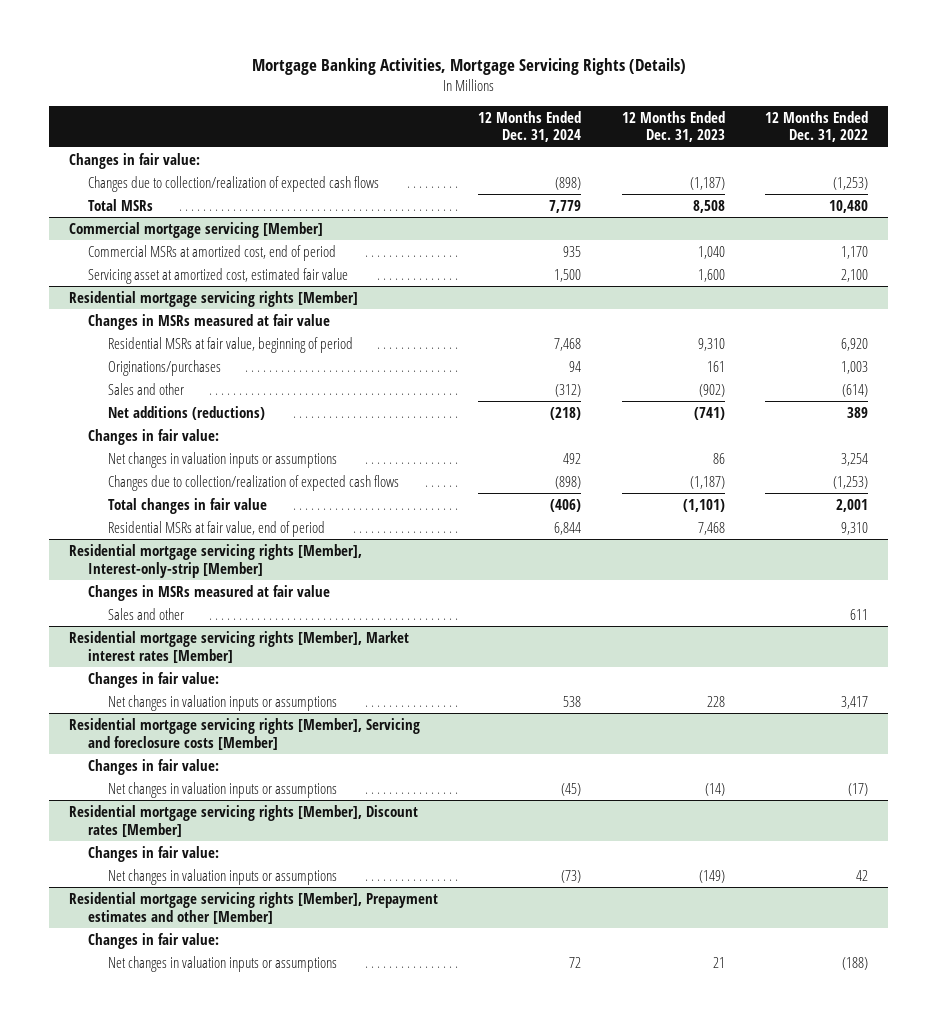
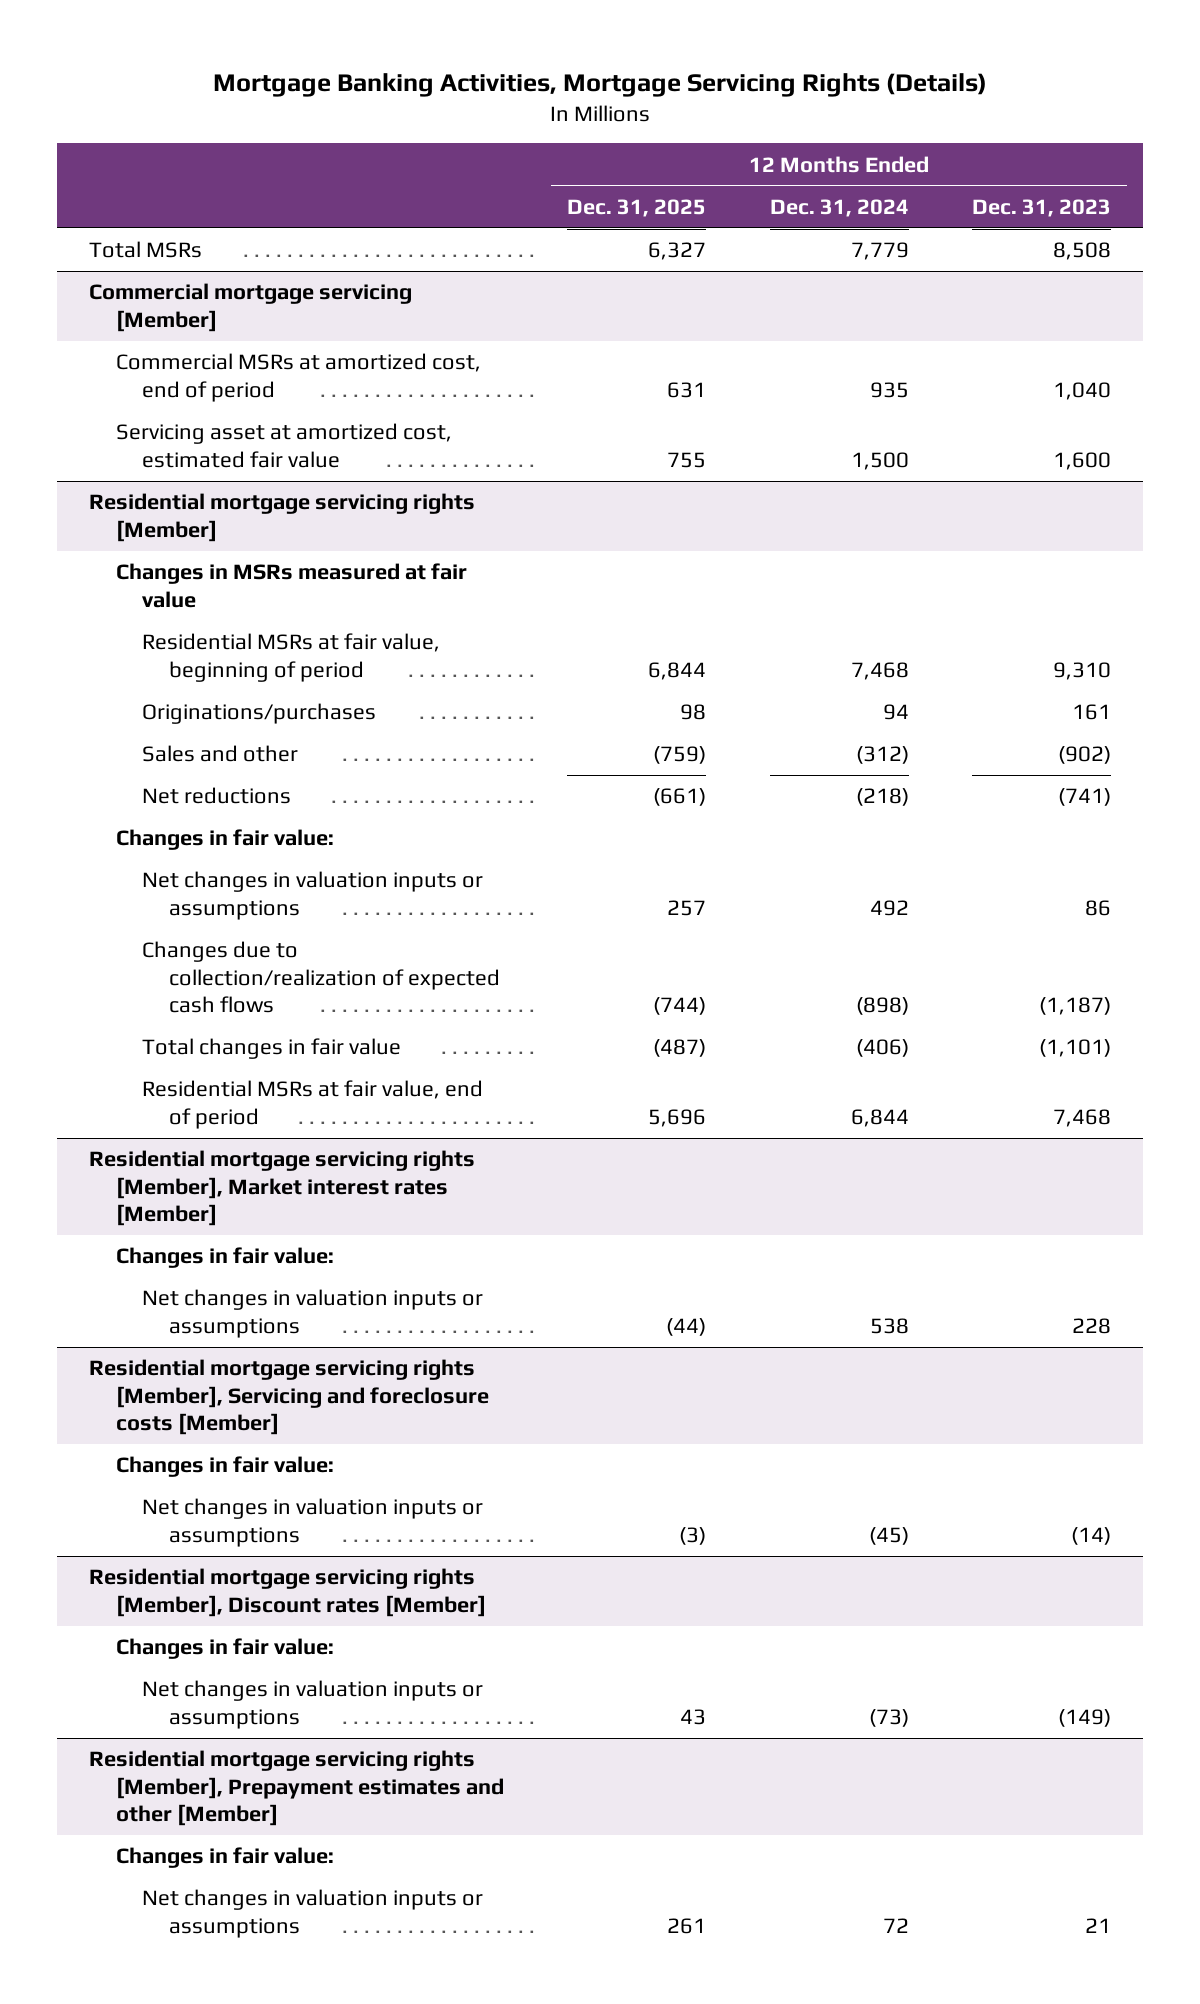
- | 12 Months Ended Dec. 31, 2024 | 12 Months Ended Dec. 31, 2023 | 12 Months Ended Dec. 31, 2022
+ | 12 Months Ended Dec. 31, 2025 | 12 Months Ended Dec. 31, 2024 | 12 Months Ended Dec. 31, 2023
- Changes in fair value:
- Changes due to collection/realization of expected cash flows | (898) | (1,187) | (1,253)
@ Residential mortgage servicing rights [Member]
- Net additions (reductions) | (218) | (741) | 389
+ Net reductions | (661) | (218) | (741)
- Residential mortgage servicing rights [Member], Interest-only-strip [Member]
- Changes in MSRs measured at fair value
- Sales and other | | | 611

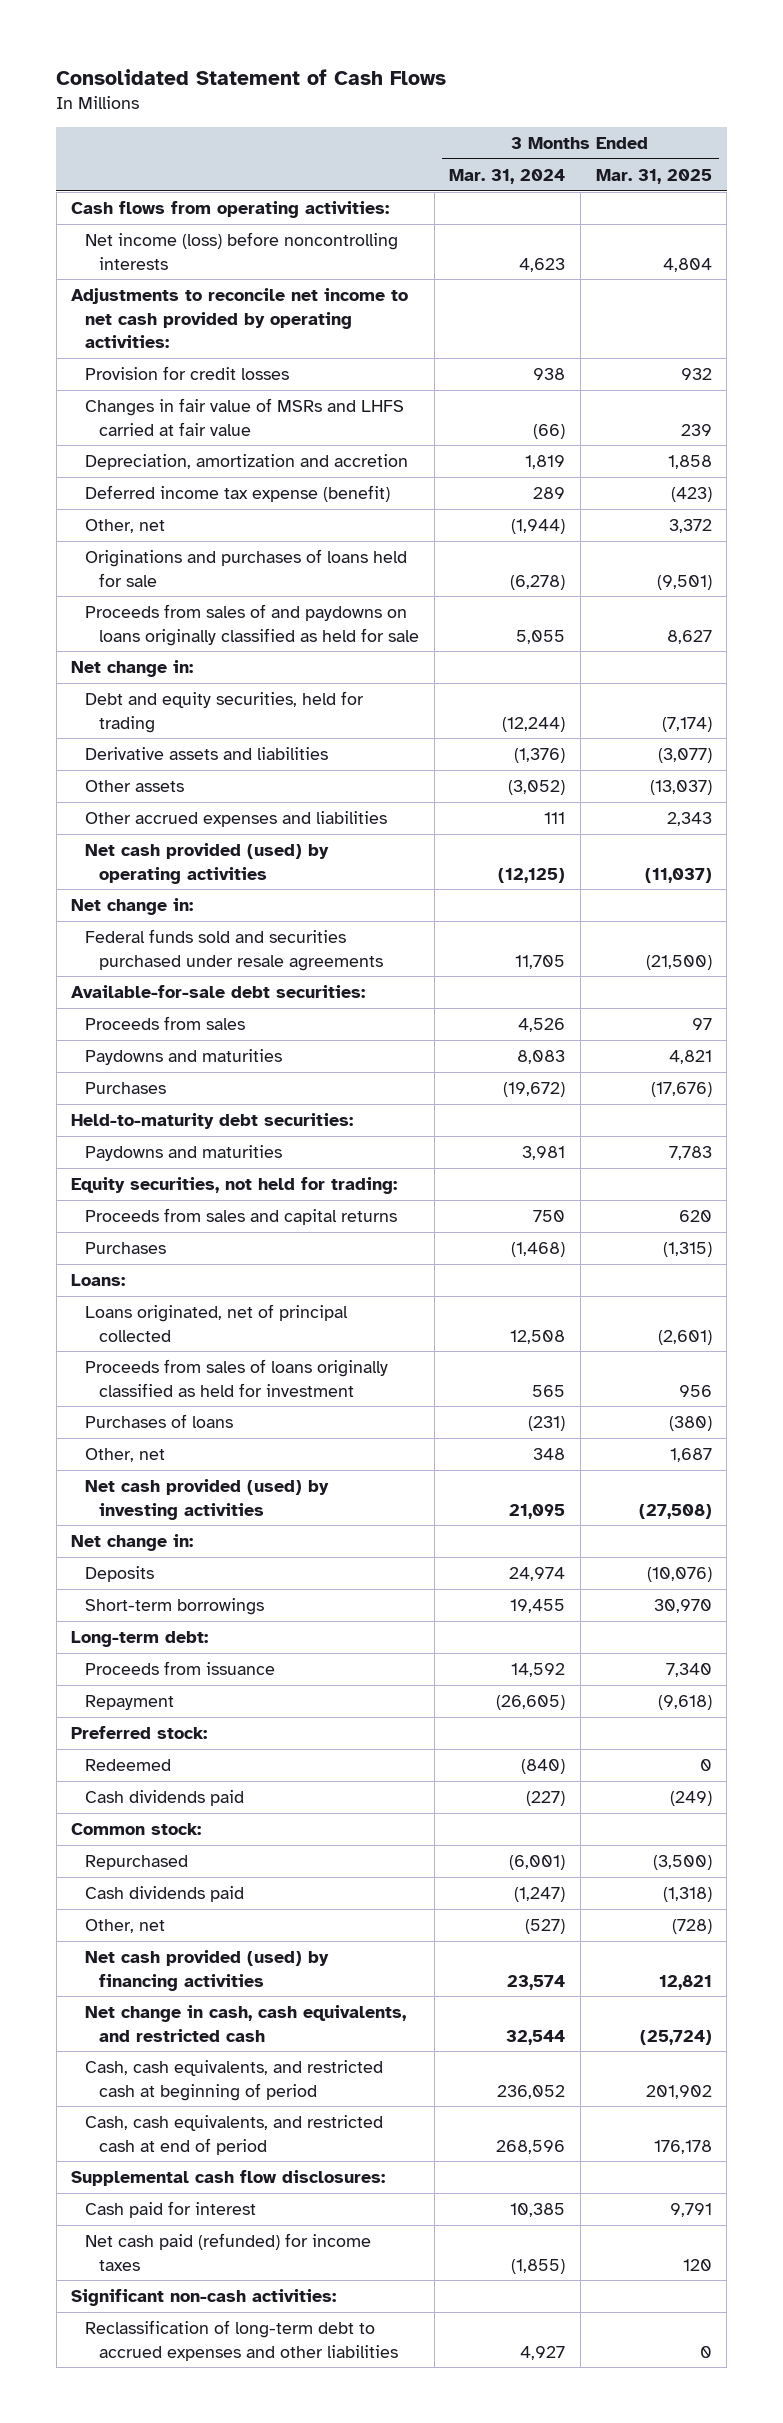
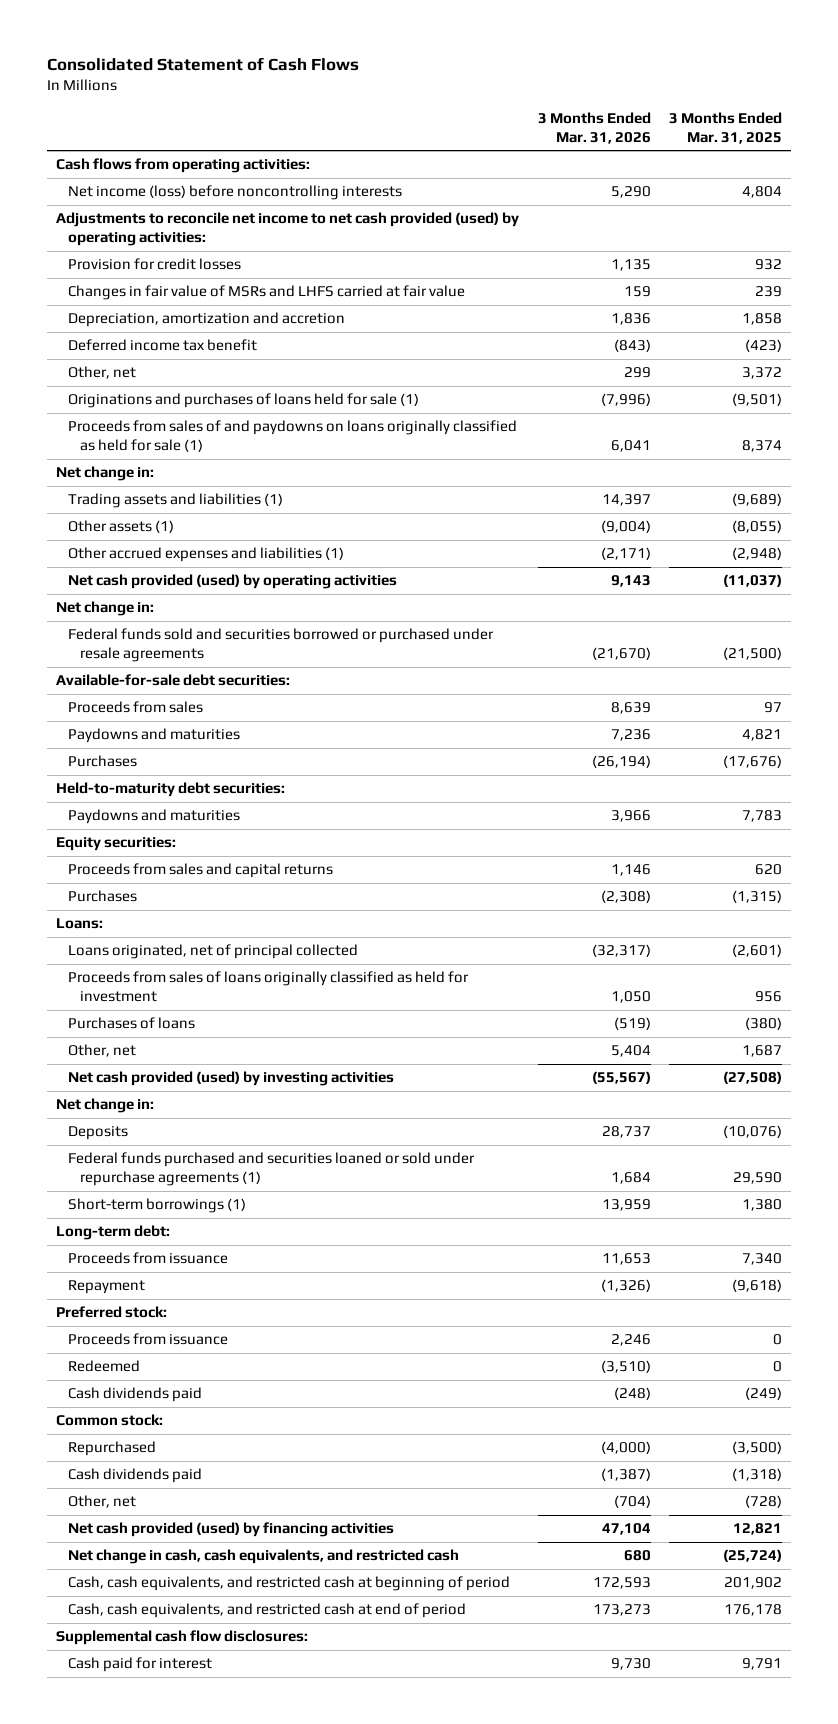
- | 3 Months Ended Mar. 31, 2024 | 3 Months Ended Mar. 31, 2025
+ | 3 Months Ended Mar. 31, 2026 | 3 Months Ended Mar. 31, 2025
- Adjustments to reconcile net income to net cash provided by operating activities:
+ Adjustments to reconcile net income to net cash provided (used) by operating activities:
- Deferred income tax expense (benefit) | 289 | (423)
+ Deferred income tax benefit | (843) | (423)
- Originations and purchases of loans held for sale | (6,278) | (9,501)
- Proceeds from sales of and paydowns on loans originally classified as held for sale | 5,055 | 8,627
+ Originations and purchases of loans held for sale (1) | (7,996) | (9,501)
+ Proceeds from sales of and paydowns on loans originally classified as held for sale (1) | 6,041 | 8,374
- Debt and equity securities, held for trading | (12,244) | (7,174)
- Derivative assets and liabilities | (1,376) | (3,077)
- Other assets | (3,052) | (13,037)
- Other accrued expenses and liabilities | 111 | 2,343
+ Trading assets and liabilities (1) | 14,397 | (9,689)
+ Other assets (1) | (9,004) | (8,055)
+ Other accrued expenses and liabilities (1) | (2,171) | (2,948)
- Federal funds sold and securities purchased under resale agreements | 11,705 | (21,500)
+ Federal funds sold and securities borrowed or purchased under resale agreements | (21,670) | (21,500)
- Equity securities, not held for trading:
+ Equity securities:
- Short-term borrowings | 19,455 | 30,970
+ Federal funds purchased and securities loaned or sold under repurchase agreements (1) | 1,684 | 29,590
+ Short-term borrowings (1) | 13,959 | 1,380
+ Proceeds from issuance | 2,246 | 0
- Net cash paid (refunded) for income taxes | (1,855) | 120
- Significant non-cash activities:
- Reclassification of long-term debt to accrued expenses and other liabilities | 4,927 | 0

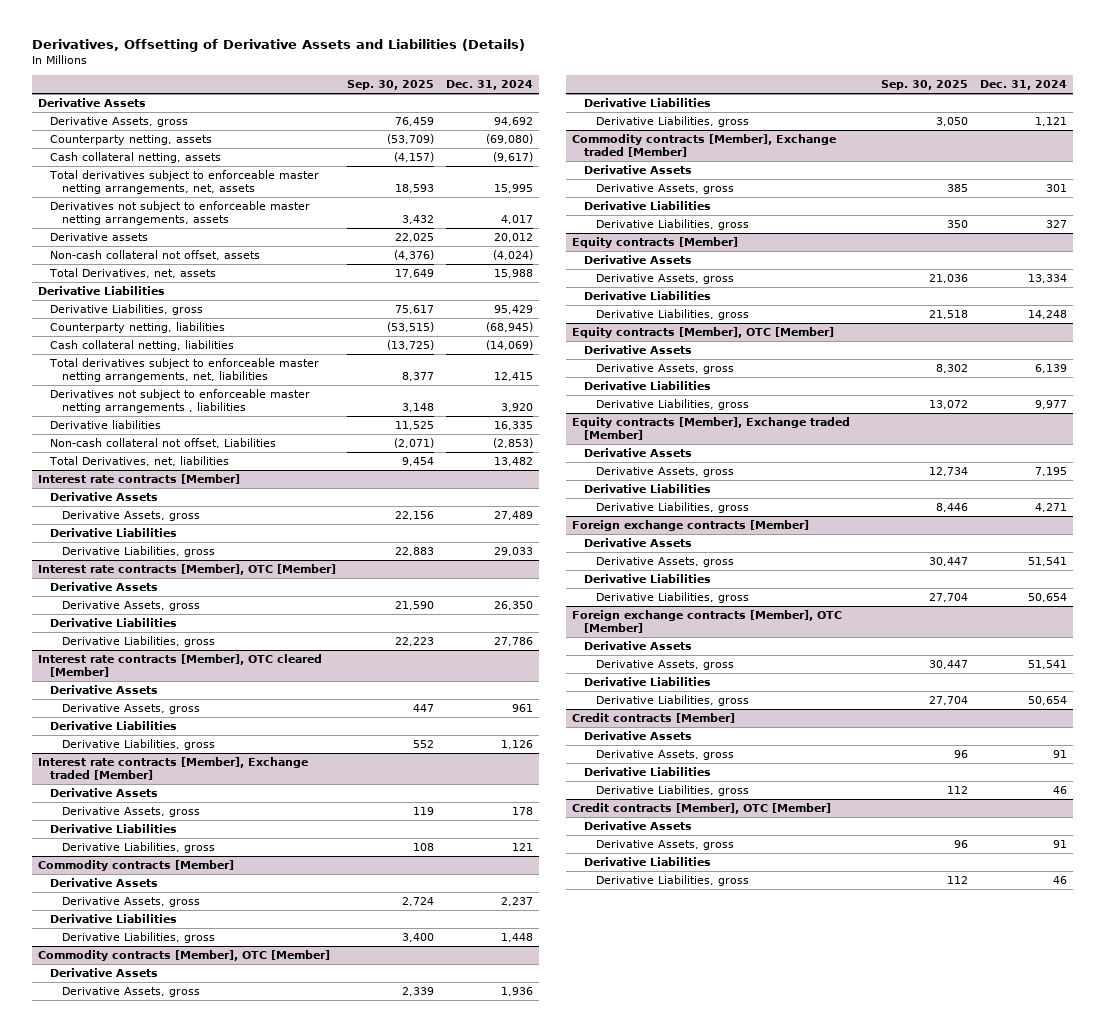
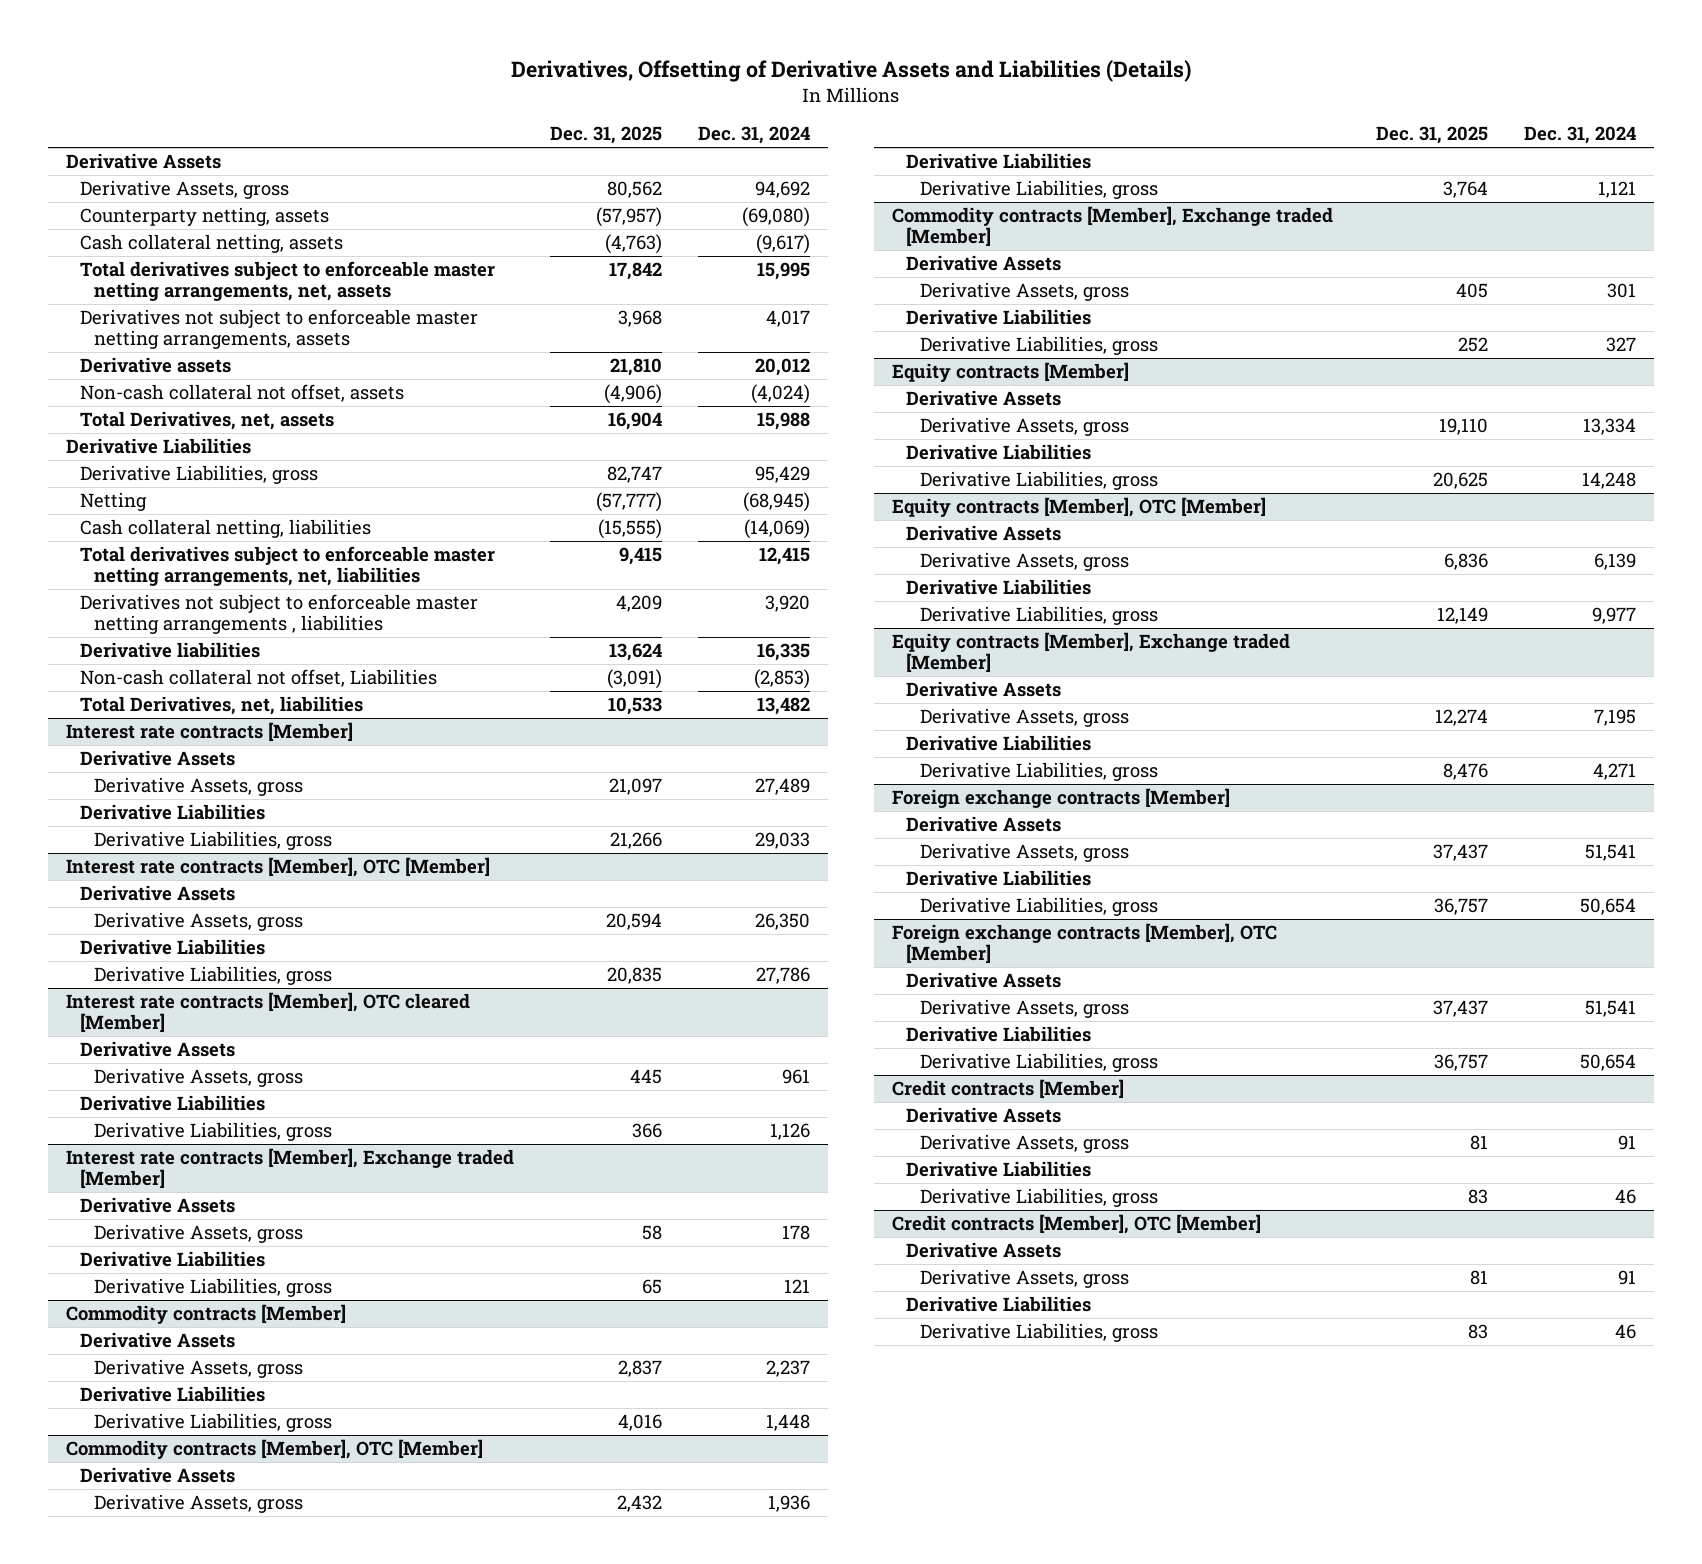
- | Sep. 30, 2025 | Dec. 31, 2024
+ | Dec. 31, 2025 | Dec. 31, 2024
- Counterparty netting, liabilities | (53,515) | (68,945)
+ Netting | (57,777) | (68,945)

